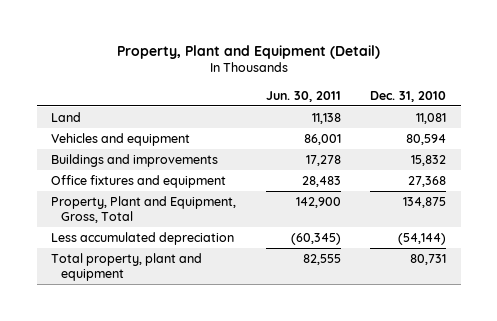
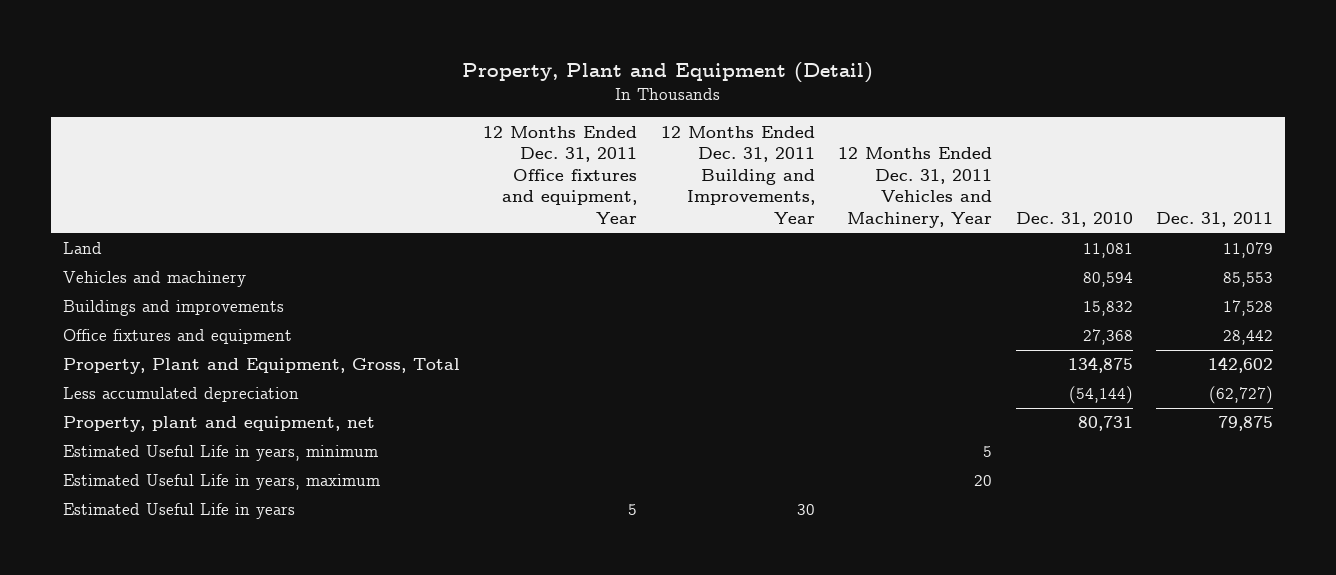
- | Jun. 30, 2011 | Dec. 31, 2010
+ | 12 Months Ended Dec. 31, 2011 Office fixtures and equipment, Year | 12 Months Ended Dec. 31, 2011 Building and Improvements, Year | 12 Months Ended Dec. 31, 2011 Vehicles and Machinery, Year | Dec. 31, 2010 | Dec. 31, 2011
- Vehicles and equipment | 86,001 | 80,594
+ Vehicles and machinery | | | | 80,594 | 85,553
- Total property, plant and equipment | 82,555 | 80,731
+ Property, plant and equipment, net | | | | 80,731 | 79,875
+ Estimated Useful Life in years, minimum | | | 5 | |
+ Estimated Useful Life in years, maximum | | | 20 | |
+ Estimated Useful Life in years | 5 | 30 | | |

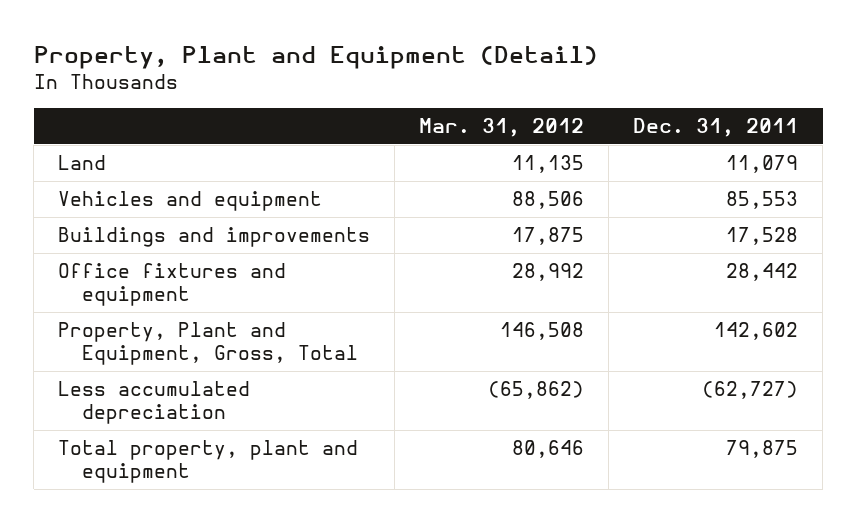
- | 12 Months Ended Dec. 31, 2011 Office fixtures and equipment, Year | 12 Months Ended Dec. 31, 2011 Building and Improvements, Year | 12 Months Ended Dec. 31, 2011 Vehicles and Machinery, Year | Dec. 31, 2010 | Dec. 31, 2011
+ | Mar. 31, 2012 | Dec. 31, 2011
- Vehicles and machinery | | | | 80,594 | 85,553
+ Vehicles and equipment | 88,506 | 85,553
- Property, plant and equipment, net | | | | 80,731 | 79,875
- Estimated Useful Life in years, minimum | | | 5 | |
- Estimated Useful Life in years, maximum | | | 20 | |
- Estimated Useful Life in years | 5 | 30 | | |
+ Total property, plant and equipment | 80,646 | 79,875

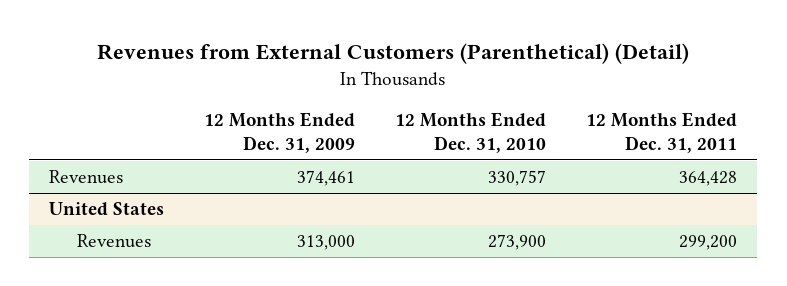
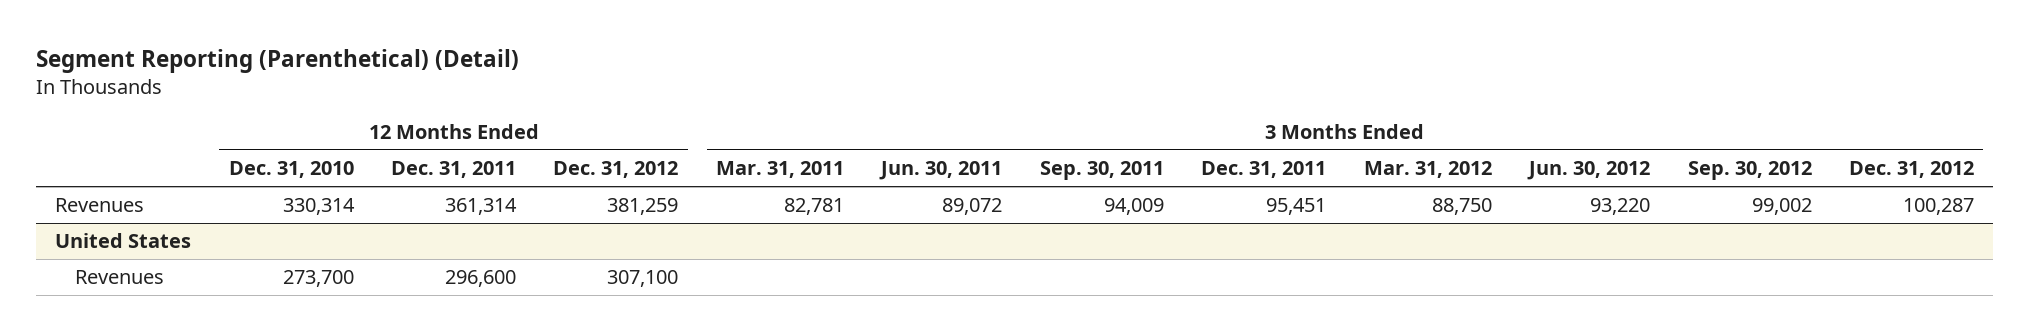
- Revenues from External Customers (Parenthetical) (Detail)
+ Segment Reporting (Parenthetical) (Detail)
- | 12 Months Ended Dec. 31, 2009 | 12 Months Ended Dec. 31, 2010 | 12 Months Ended Dec. 31, 2011
+ | 12 Months Ended Dec. 31, 2010 | 12 Months Ended Dec. 31, 2011 | 12 Months Ended Dec. 31, 2012 | 3 Months Ended Mar. 31, 2011 | 3 Months Ended Jun. 30, 2011 | 3 Months Ended Sep. 30, 2011 | 3 Months Ended Dec. 31, 2011 | 3 Months Ended Mar. 31, 2012 | 3 Months Ended Jun. 30, 2012 | 3 Months Ended Sep. 30, 2012 | 3 Months Ended Dec. 31, 2012
- Revenues | 374,461 | 330,757 | 364,428
+ Revenues | 330,314 | 361,314 | 381,259 | 82,781 | 89,072 | 94,009 | 95,451 | 88,750 | 93,220 | 99,002 | 100,287
@ United States
- Revenues | 313,000 | 273,900 | 299,200
+ Revenues | 273,700 | 296,600 | 307,100 | | | | | | | |

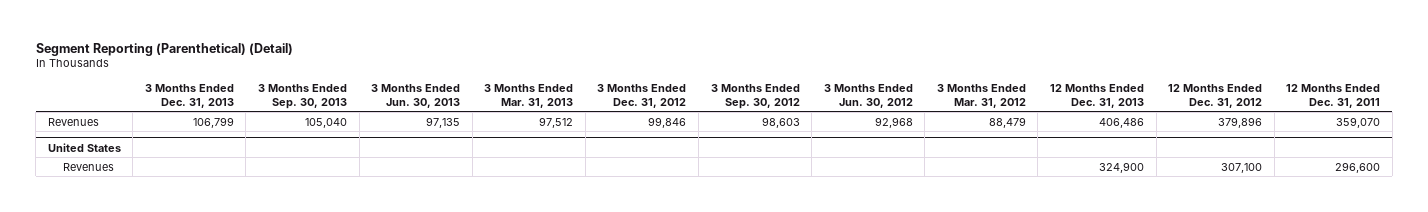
- | 12 Months Ended Dec. 31, 2010 | 12 Months Ended Dec. 31, 2011 | 12 Months Ended Dec. 31, 2012 | 3 Months Ended Mar. 31, 2011 | 3 Months Ended Jun. 30, 2011 | 3 Months Ended Sep. 30, 2011 | 3 Months Ended Dec. 31, 2011 | 3 Months Ended Mar. 31, 2012 | 3 Months Ended Jun. 30, 2012 | 3 Months Ended Sep. 30, 2012 | 3 Months Ended Dec. 31, 2012
+ | 3 Months Ended Dec. 31, 2013 | 3 Months Ended Sep. 30, 2013 | 3 Months Ended Jun. 30, 2013 | 3 Months Ended Mar. 31, 2013 | 3 Months Ended Dec. 31, 2012 | 3 Months Ended Sep. 30, 2012 | 3 Months Ended Jun. 30, 2012 | 3 Months Ended Mar. 31, 2012 | 12 Months Ended Dec. 31, 2013 | 12 Months Ended Dec. 31, 2012 | 12 Months Ended Dec. 31, 2011
- Revenues | 330,314 | 361,314 | 381,259 | 82,781 | 89,072 | 94,009 | 95,451 | 88,750 | 93,220 | 99,002 | 100,287
+ Revenues | 106,799 | 105,040 | 97,135 | 97,512 | 99,846 | 98,603 | 92,968 | 88,479 | 406,486 | 379,896 | 359,070

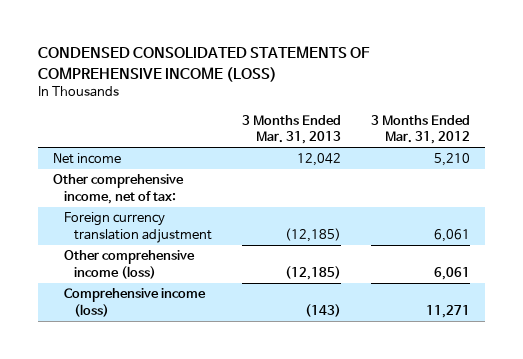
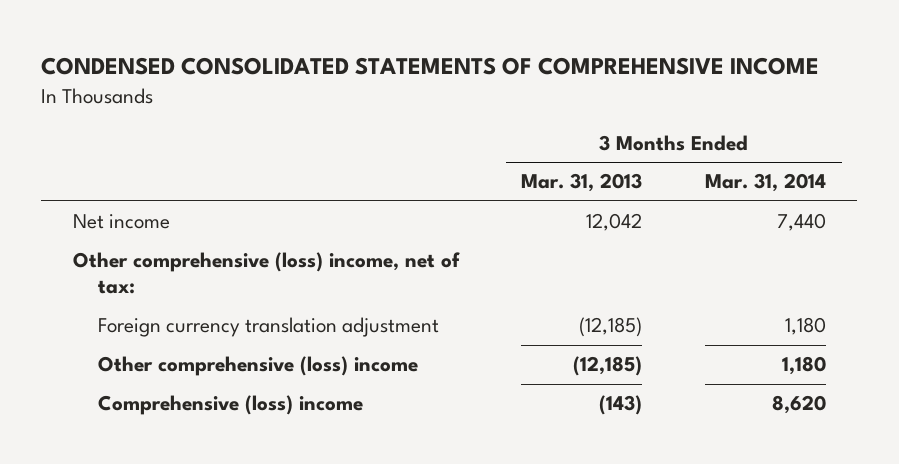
- CONDENSED CONSOLIDATED STATEMENTS OF COMPREHENSIVE INCOME (LOSS)
+ CONDENSED CONSOLIDATED STATEMENTS OF COMPREHENSIVE INCOME
- | 3 Months Ended Mar. 31, 2013 | 3 Months Ended Mar. 31, 2012
+ | 3 Months Ended Mar. 31, 2013 | 3 Months Ended Mar. 31, 2014
- Other comprehensive income, net of tax:
+ Other comprehensive (loss) income, net of tax:
- Other comprehensive income (loss) | (12,185) | 6,061
- Comprehensive income (loss) | (143) | 11,271
+ Other comprehensive (loss) income | (12,185) | 1,180
+ Comprehensive (loss) income | (143) | 8,620

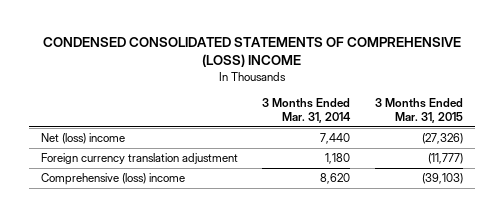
- CONDENSED CONSOLIDATED STATEMENTS OF COMPREHENSIVE INCOME
+ CONDENSED CONSOLIDATED STATEMENTS OF COMPREHENSIVE (LOSS) INCOME
- | 3 Months Ended Mar. 31, 2013 | 3 Months Ended Mar. 31, 2014
+ | 3 Months Ended Mar. 31, 2014 | 3 Months Ended Mar. 31, 2015
- Net income | 12,042 | 7,440
- Other comprehensive (loss) income, net of tax:
+ Net (loss) income | 7,440 | (27,326)
- Other comprehensive (loss) income | (12,185) | 1,180

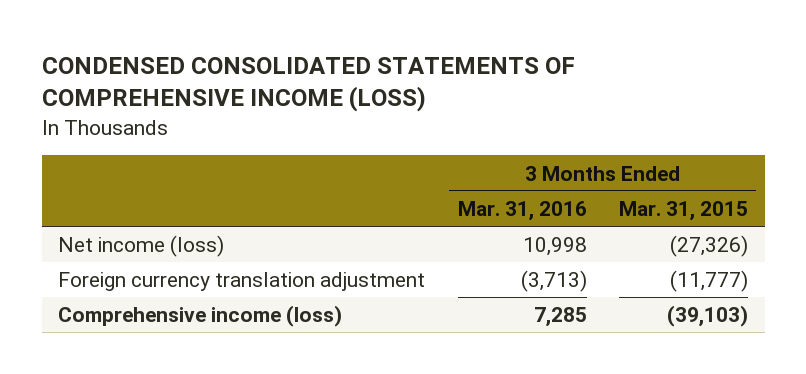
- CONDENSED CONSOLIDATED STATEMENTS OF COMPREHENSIVE (LOSS) INCOME
+ CONDENSED CONSOLIDATED STATEMENTS OF COMPREHENSIVE INCOME (LOSS)
- | 3 Months Ended Mar. 31, 2014 | 3 Months Ended Mar. 31, 2015
+ | 3 Months Ended Mar. 31, 2016 | 3 Months Ended Mar. 31, 2015
- Net (loss) income | 7,440 | (27,326)
+ Net income (loss) | 10,998 | (27,326)
- Comprehensive (loss) income | 8,620 | (39,103)
+ Comprehensive income (loss) | 7,285 | (39,103)

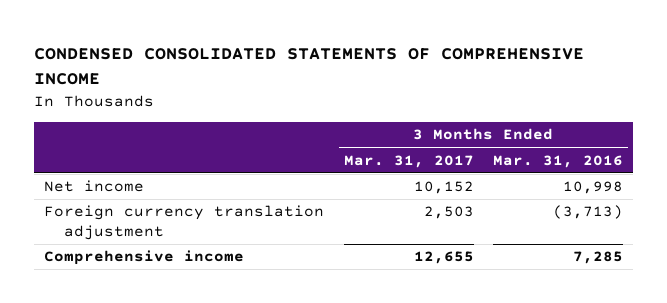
- CONDENSED CONSOLIDATED STATEMENTS OF COMPREHENSIVE INCOME (LOSS)
+ CONDENSED CONSOLIDATED STATEMENTS OF COMPREHENSIVE INCOME
- | 3 Months Ended Mar. 31, 2016 | 3 Months Ended Mar. 31, 2015
+ | 3 Months Ended Mar. 31, 2017 | 3 Months Ended Mar. 31, 2016
- Net income (loss) | 10,998 | (27,326)
+ Net income | 10,152 | 10,998
- Comprehensive income (loss) | 7,285 | (39,103)
+ Comprehensive income | 12,655 | 7,285

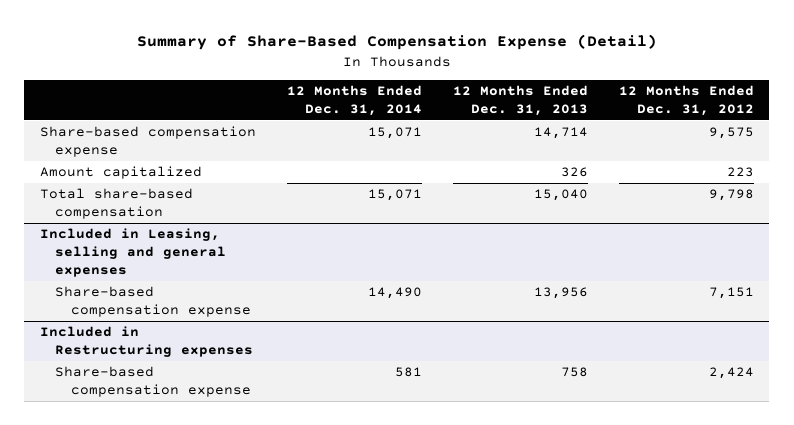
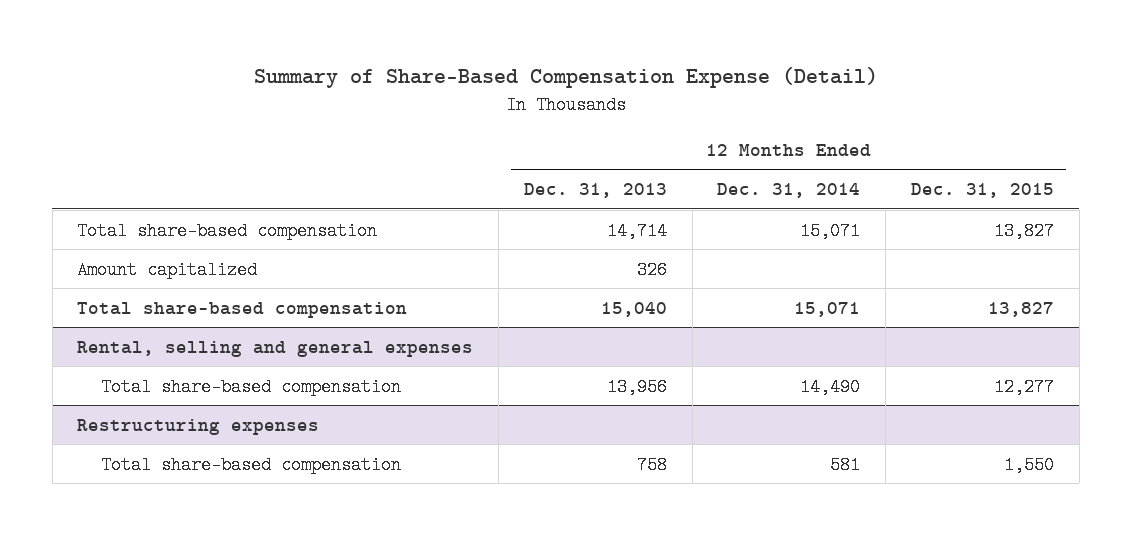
- | 12 Months Ended Dec. 31, 2014 | 12 Months Ended Dec. 31, 2013 | 12 Months Ended Dec. 31, 2012
+ | 12 Months Ended Dec. 31, 2013 | 12 Months Ended Dec. 31, 2014 | 12 Months Ended Dec. 31, 2015
- Share-based compensation expense | 15,071 | 14,714 | 9,575
+ Total share-based compensation | 14,714 | 15,071 | 13,827
- Included in Leasing, selling and general expenses
- Share-based compensation expense | 14,490 | 13,956 | 7,151
- Included in Restructuring expenses
- Share-based compensation expense | 581 | 758 | 2,424
+ Rental, selling and general expenses
+ Total share-based compensation | 13,956 | 14,490 | 12,277
+ Restructuring expenses
+ Total share-based compensation | 758 | 581 | 1,550

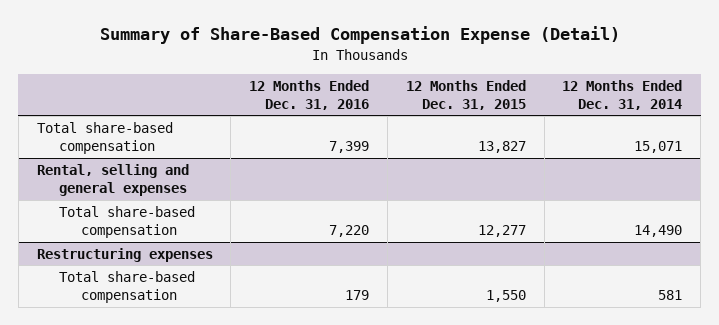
- | 12 Months Ended Dec. 31, 2013 | 12 Months Ended Dec. 31, 2014 | 12 Months Ended Dec. 31, 2015
+ | 12 Months Ended Dec. 31, 2016 | 12 Months Ended Dec. 31, 2015 | 12 Months Ended Dec. 31, 2014
- Amount capitalized | 326 | |
- Total share-based compensation | 15,040 | 15,071 | 13,827

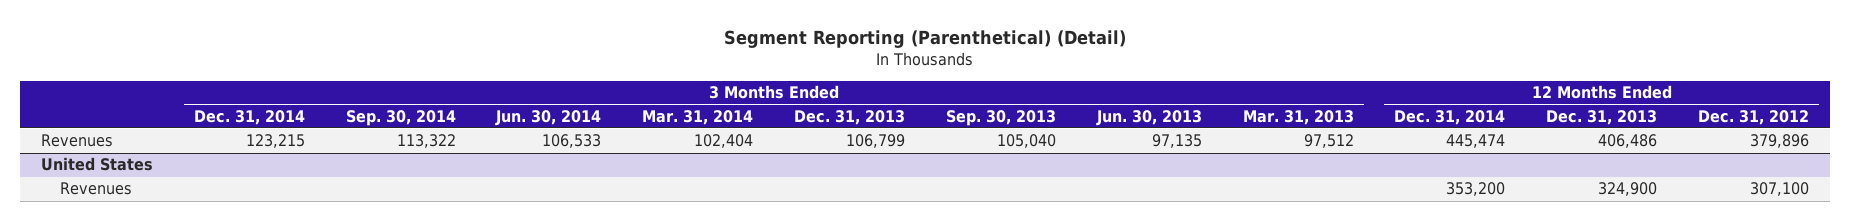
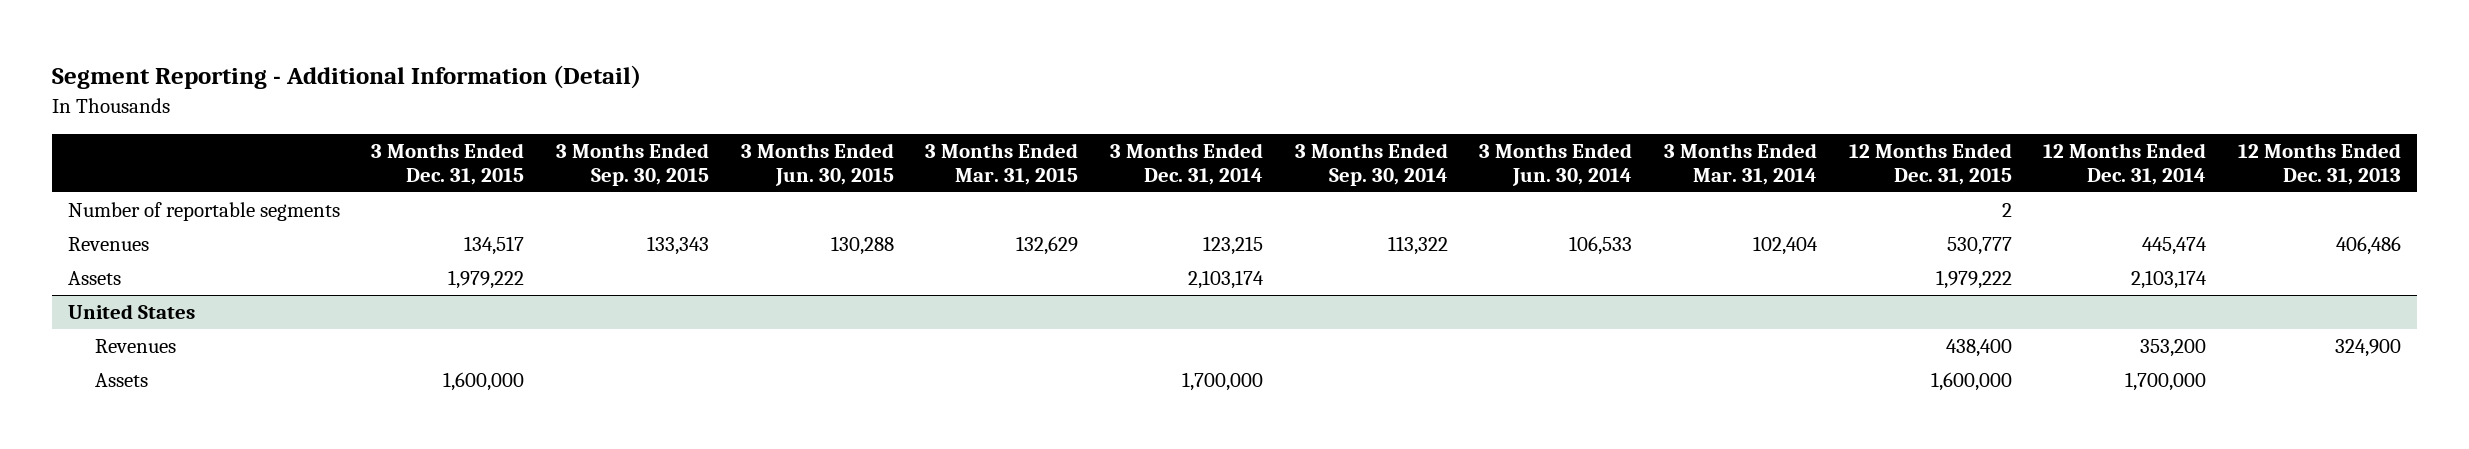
- Segment Reporting (Parenthetical) (Detail)
+ Segment Reporting - Additional Information (Detail)
- | 3 Months Ended Dec. 31, 2014 | 3 Months Ended Sep. 30, 2014 | 3 Months Ended Jun. 30, 2014 | 3 Months Ended Mar. 31, 2014 | 3 Months Ended Dec. 31, 2013 | 3 Months Ended Sep. 30, 2013 | 3 Months Ended Jun. 30, 2013 | 3 Months Ended Mar. 31, 2013 | 12 Months Ended Dec. 31, 2014 | 12 Months Ended Dec. 31, 2013 | 12 Months Ended Dec. 31, 2012
+ | 3 Months Ended Dec. 31, 2015 | 3 Months Ended Sep. 30, 2015 | 3 Months Ended Jun. 30, 2015 | 3 Months Ended Mar. 31, 2015 | 3 Months Ended Dec. 31, 2014 | 3 Months Ended Sep. 30, 2014 | 3 Months Ended Jun. 30, 2014 | 3 Months Ended Mar. 31, 2014 | 12 Months Ended Dec. 31, 2015 | 12 Months Ended Dec. 31, 2014 | 12 Months Ended Dec. 31, 2013
+ Number of reportable segments | | | | | | | | | 2 | |
+ Assets | 1,979,222 | | | | 2,103,174 | | | | 1,979,222 | 2,103,174 |
@ United States
+ Assets | 1,600,000 | | | | 1,700,000 | | | | 1,600,000 | 1,700,000 |

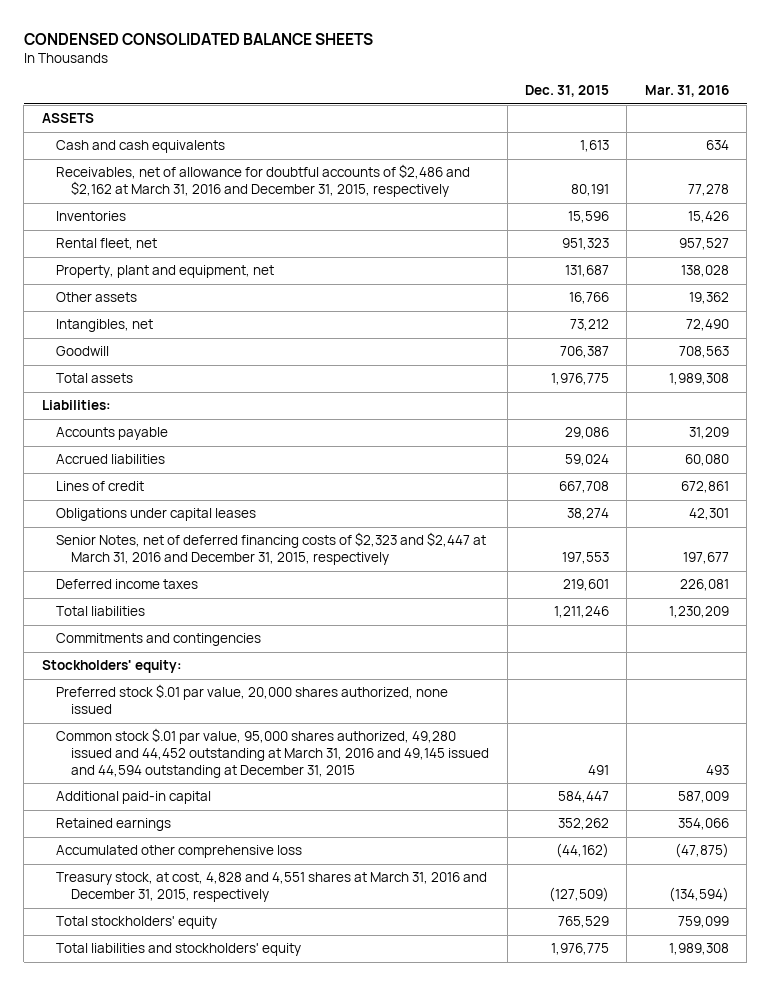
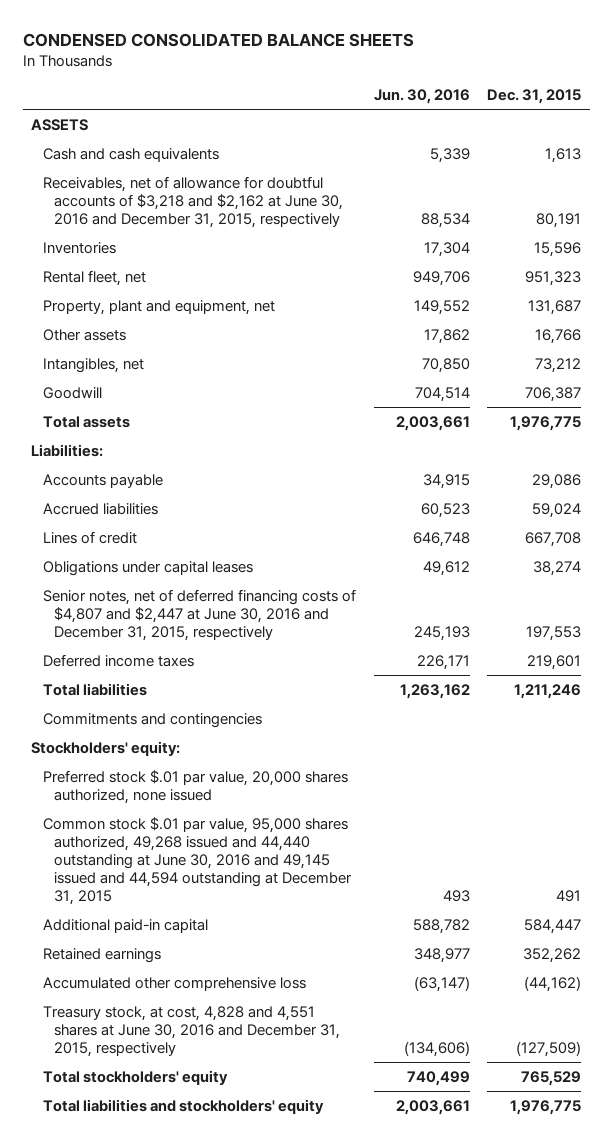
- | Dec. 31, 2015 | Mar. 31, 2016
+ | Jun. 30, 2016 | Dec. 31, 2015
- Receivables, net of allowance for doubtful accounts of $2,486 and $2,162 at March 31, 2016 and December 31, 2015, respectively | 80,191 | 77,278
+ Receivables, net of allowance for doubtful accounts of $3,218 and $2,162 at June 30, 2016 and December 31, 2015, respectively | 88,534 | 80,191
- Senior Notes, net of deferred financing costs of $2,323 and $2,447 at March 31, 2016 and December 31, 2015, respectively | 197,553 | 197,677
+ Senior notes, net of deferred financing costs of $4,807 and $2,447 at June 30, 2016 and December 31, 2015, respectively | 245,193 | 197,553
- Common stock $.01 par value, 95,000 shares authorized, 49,280 issued and 44,452 outstanding at March 31, 2016 and 49,145 issued and 44,594 outstanding at December 31, 2015 | 491 | 493
+ Common stock $.01 par value, 95,000 shares authorized, 49,268 issued and 44,440 outstanding at June 30, 2016 and 49,145 issued and 44,594 outstanding at December 31, 2015 | 493 | 491
- Treasury stock, at cost, 4,828 and 4,551 shares at March 31, 2016 and December 31, 2015, respectively | (127,509) | (134,594)
+ Treasury stock, at cost, 4,828 and 4,551 shares at June 30, 2016 and December 31, 2015, respectively | (134,606) | (127,509)

